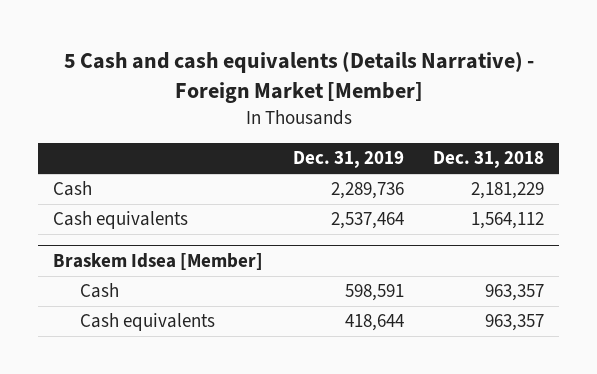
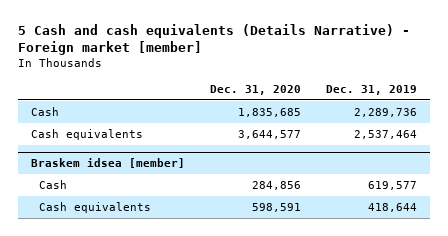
- 5 Cash and cash equivalents (Details Narrative) - Foreign Market [Member]
+ 5 Cash and cash equivalents (Details Narrative) - Foreign market [member]
- | Dec. 31, 2019 | Dec. 31, 2018
+ | Dec. 31, 2020 | Dec. 31, 2019
- Braskem Idsea [Member]
- Cash | 598,591 | 963,357
+ Braskem idsea [member]
+ Cash | 284,856 | 619,577

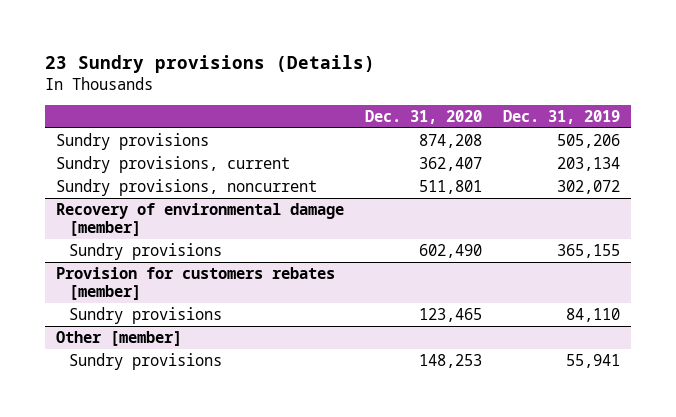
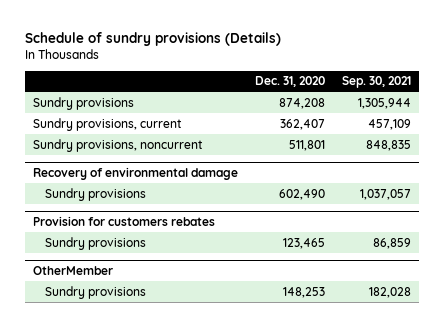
- 23 Sundry provisions (Details)
+ Schedule of sundry provisions (Details)
- | Dec. 31, 2020 | Dec. 31, 2019
+ | Dec. 31, 2020 | Sep. 30, 2021
- Recovery of environmental damage [member]
+ Recovery of environmental damage
- Provision for customers rebates [member]
+ Provision for customers rebates
- Other [member]
+ OtherMember

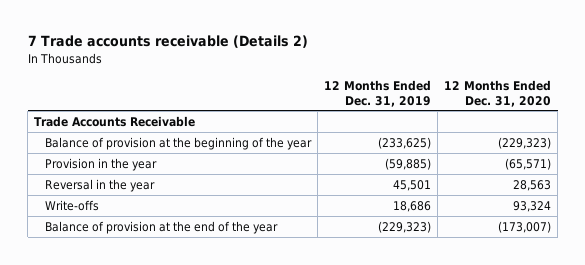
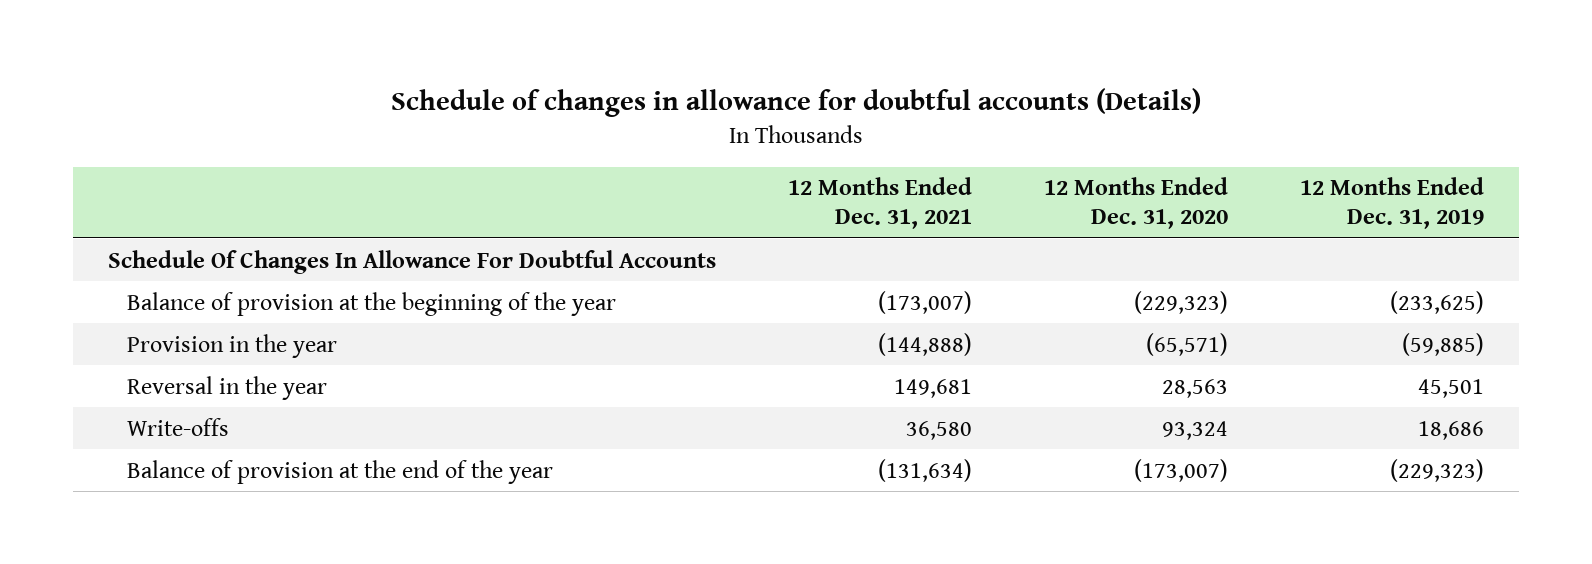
- 7 Trade accounts receivable (Details 2)
+ Schedule of changes in allowance for doubtful accounts (Details)
- | 12 Months Ended Dec. 31, 2019 | 12 Months Ended Dec. 31, 2020
+ | 12 Months Ended Dec. 31, 2021 | 12 Months Ended Dec. 31, 2020 | 12 Months Ended Dec. 31, 2019
- Trade Accounts Receivable
+ Schedule Of Changes In Allowance For Doubtful Accounts

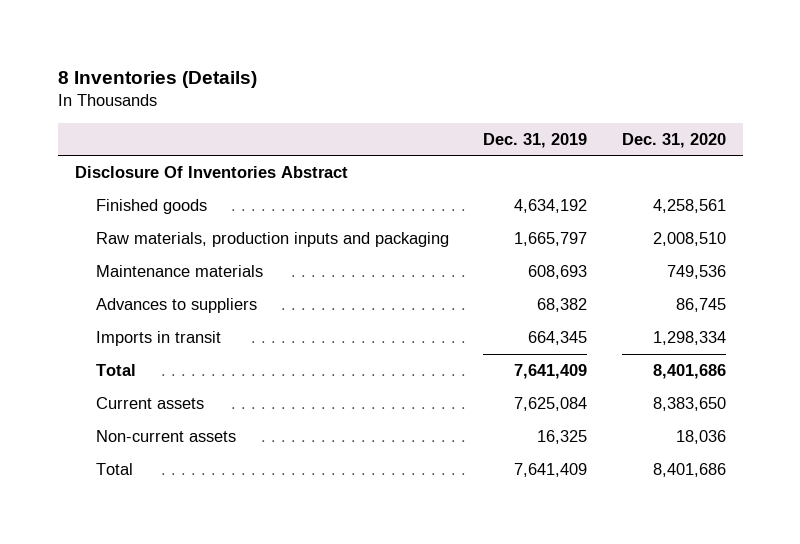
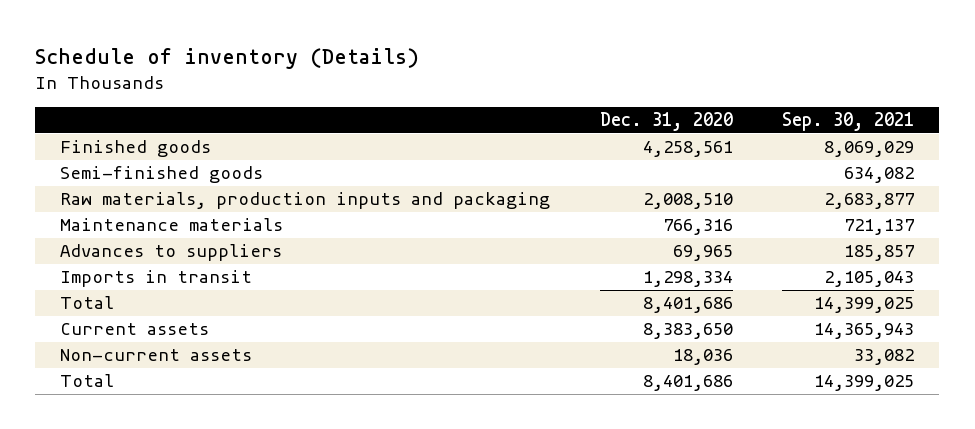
- 8 Inventories (Details)
+ Schedule of inventory (Details)
- | Dec. 31, 2019 | Dec. 31, 2020
+ | Dec. 31, 2020 | Sep. 30, 2021
- Disclosure Of Inventories Abstract
+ Semi-finished goods | | 634,082
- Maintenance materials | 608,693 | 749,536
- Advances to suppliers | 68,382 | 86,745
+ Maintenance materials | 766,316 | 721,137
+ Advances to suppliers | 69,965 | 185,857

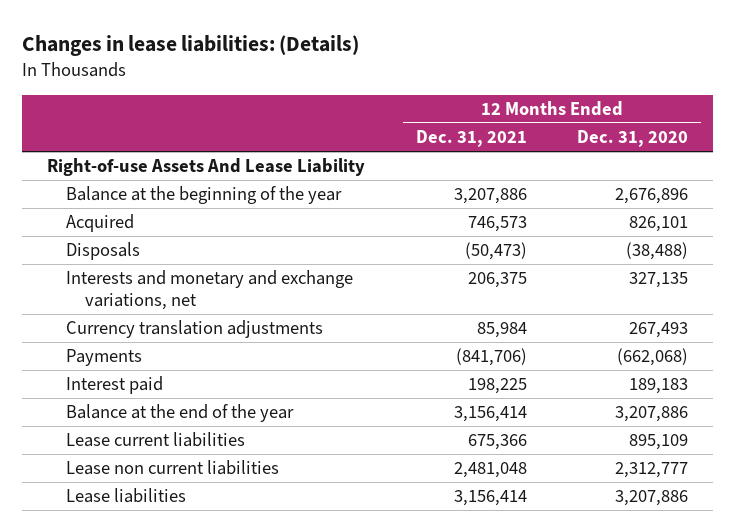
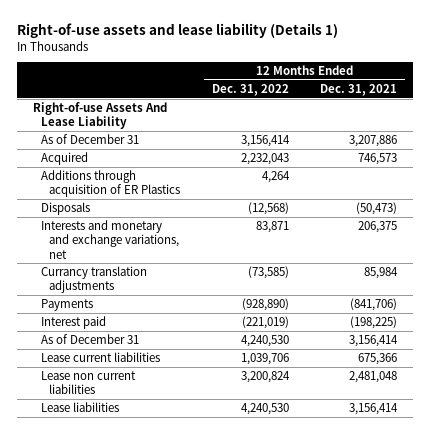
- Changes in lease liabilities: (Details)
+ Right-of-use assets and lease liability (Details 1)
- | 12 Months Ended Dec. 31, 2021 | 12 Months Ended Dec. 31, 2020
+ | 12 Months Ended Dec. 31, 2022 | 12 Months Ended Dec. 31, 2021
- Balance at the beginning of the year | 3,207,886 | 2,676,896
+ As of December 31 | 3,156,414 | 3,207,886
+ Additions through acquisition of ER Plastics | 4,264 |
- Currency translation adjustments | 85,984 | 267,493
+ Currancy translation adjustments | (73,585) | 85,984
- Interest paid | 198,225 | 189,183
- Balance at the end of the year | 3,156,414 | 3,207,886
+ Interest paid | (221,019) | (198,225)
+ As of December 31 | 4,240,530 | 3,156,414

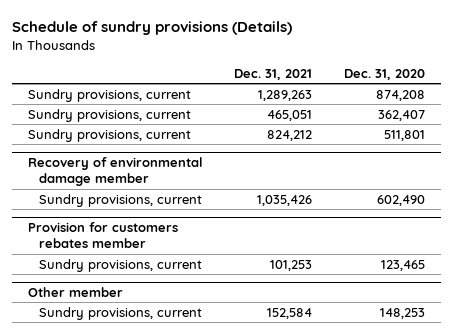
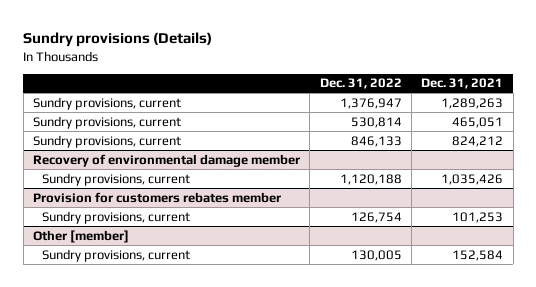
- Schedule of sundry provisions (Details)
+ Sundry provisions (Details)
- | Dec. 31, 2021 | Dec. 31, 2020
+ | Dec. 31, 2022 | Dec. 31, 2021
- Other member
+ Other [member]

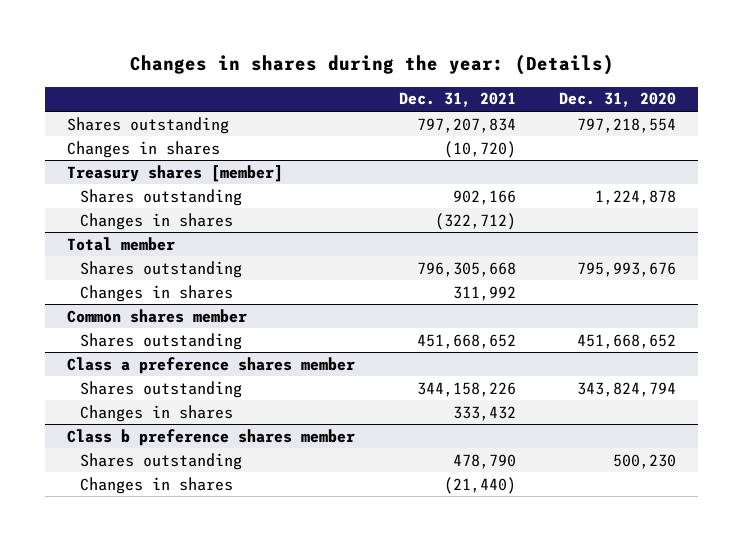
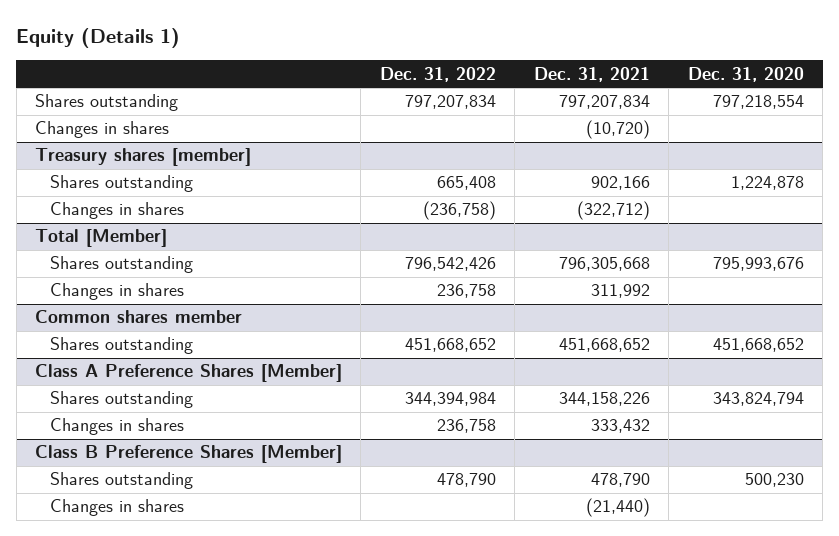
- Changes in shares during the year: (Details)
+ Equity (Details 1)
- | Dec. 31, 2021 | Dec. 31, 2020
+ | Dec. 31, 2022 | Dec. 31, 2021 | Dec. 31, 2020
- Total member
+ Total [Member]
- Class a preference shares member
+ Class A Preference Shares [Member]
- Class b preference shares member
+ Class B Preference Shares [Member]

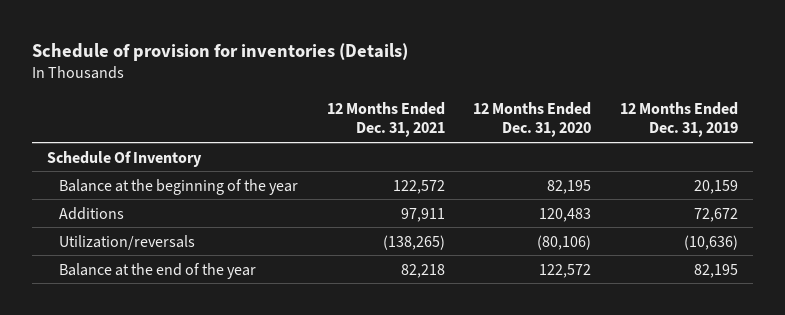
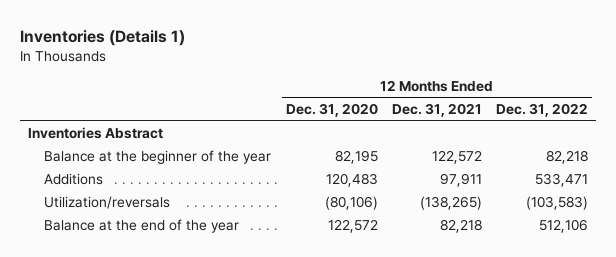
- Schedule of provision for inventories (Details)
+ Inventories (Details 1)
- | 12 Months Ended Dec. 31, 2021 | 12 Months Ended Dec. 31, 2020 | 12 Months Ended Dec. 31, 2019
+ | 12 Months Ended Dec. 31, 2020 | 12 Months Ended Dec. 31, 2021 | 12 Months Ended Dec. 31, 2022
- Schedule Of Inventory
- Balance at the beginning of the year | 122,572 | 82,195 | 20,159
+ Inventories Abstract
+ Balance at the beginner of the year | 82,195 | 122,572 | 82,218

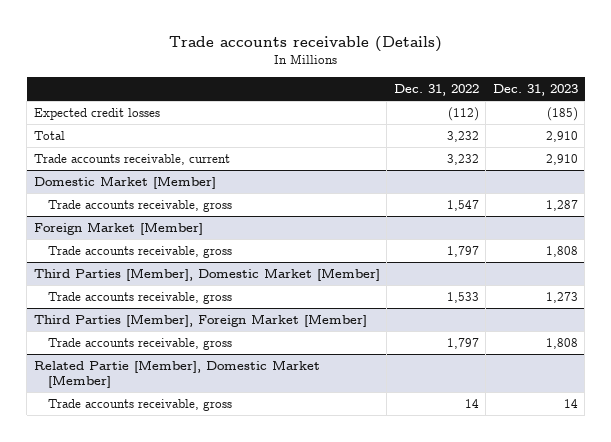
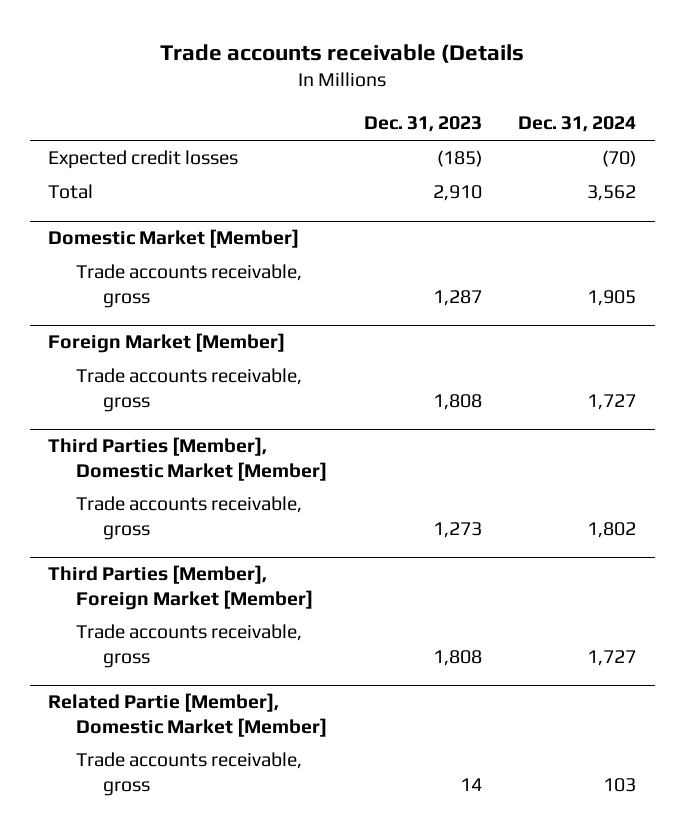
- Trade accounts receivable (Details)
+ Trade accounts receivable (Details
- | Dec. 31, 2022 | Dec. 31, 2023
+ | Dec. 31, 2023 | Dec. 31, 2024
- Trade accounts receivable, current | 3,232 | 2,910

